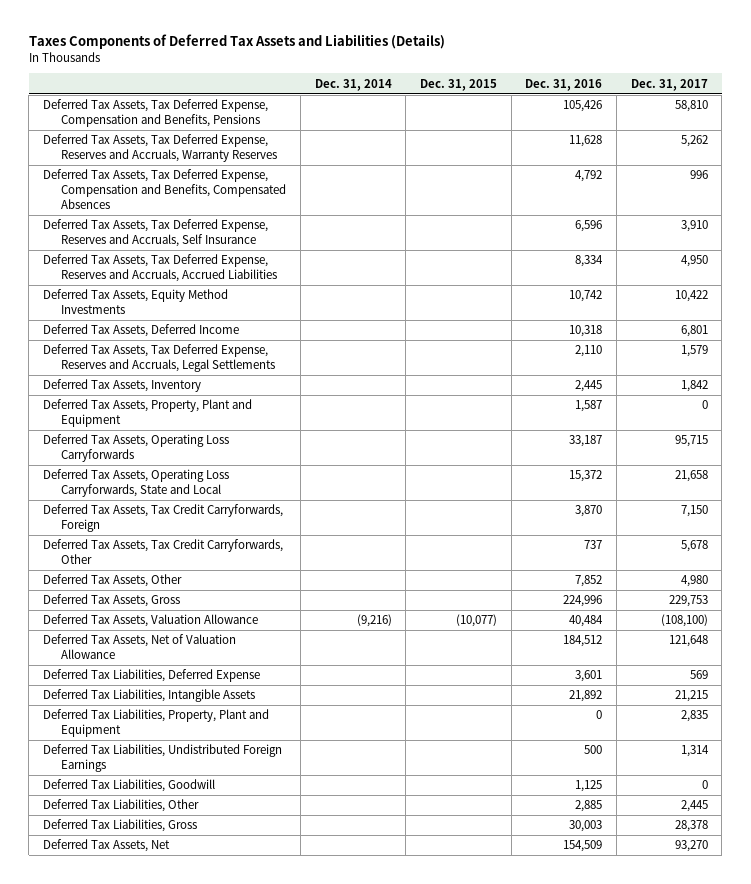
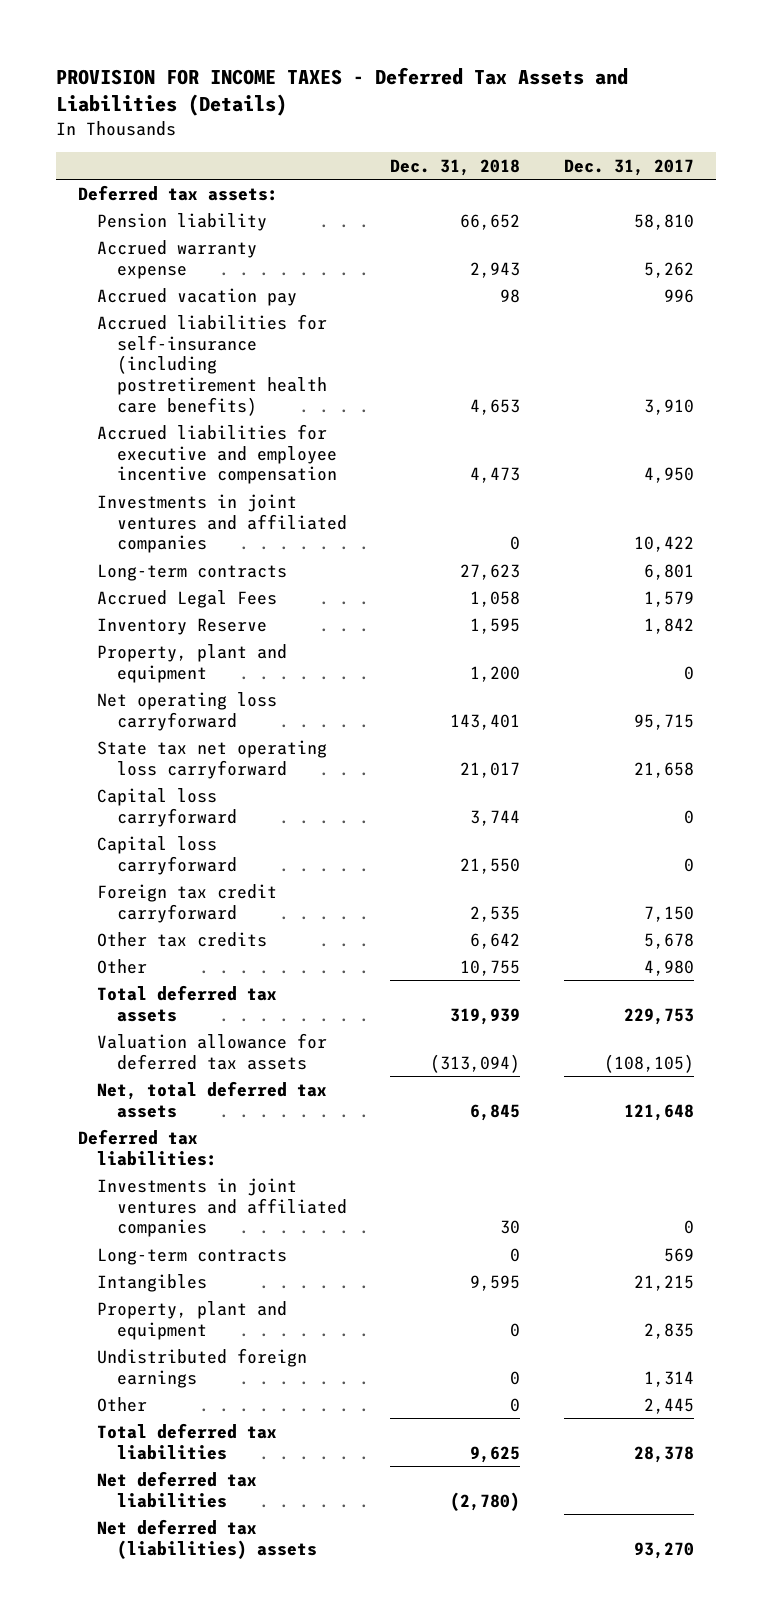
- Taxes Components of Deferred Tax Assets and Liabilities (Details)
+ PROVISION FOR INCOME TAXES - Deferred Tax Assets and Liabilities (Details)
- | Dec. 31, 2014 | Dec. 31, 2015 | Dec. 31, 2016 | Dec. 31, 2017
+ | Dec. 31, 2018 | Dec. 31, 2017
- Deferred Tax Assets, Tax Deferred Expense, Compensation and Benefits, Pensions | | | 105,426 | 58,810
- Deferred Tax Assets, Tax Deferred Expense, Reserves and Accruals, Warranty Reserves | | | 11,628 | 5,262
- Deferred Tax Assets, Tax Deferred Expense, Compensation and Benefits, Compensated Absences | | | 4,792 | 996
- Deferred Tax Assets, Tax Deferred Expense, Reserves and Accruals, Self Insurance | | | 6,596 | 3,910
- Deferred Tax Assets, Tax Deferred Expense, Reserves and Accruals, Accrued Liabilities | | | 8,334 | 4,950
- Deferred Tax Assets, Equity Method Investments | | | 10,742 | 10,422
- Deferred Tax Assets, Deferred Income | | | 10,318 | 6,801
- Deferred Tax Assets, Tax Deferred Expense, Reserves and Accruals, Legal Settlements | | | 2,110 | 1,579
- Deferred Tax Assets, Inventory | | | 2,445 | 1,842
- Deferred Tax Assets, Property, Plant and Equipment | | | 1,587 | 0
- Deferred Tax Assets, Operating Loss Carryforwards | | | 33,187 | 95,715
- Deferred Tax Assets, Operating Loss Carryforwards, State and Local | | | 15,372 | 21,658
- Deferred Tax Assets, Tax Credit Carryforwards, Foreign | | | 3,870 | 7,150
- Deferred Tax Assets, Tax Credit Carryforwards, Other | | | 737 | 5,678
- Deferred Tax Assets, Other | | | 7,852 | 4,980
- Deferred Tax Assets, Gross | | | 224,996 | 229,753
- Deferred Tax Assets, Valuation Allowance | (9,216) | (10,077) | 40,484 | (108,100)
- Deferred Tax Assets, Net of Valuation Allowance | | | 184,512 | 121,648
- Deferred Tax Liabilities, Deferred Expense | | | 3,601 | 569
- Deferred Tax Liabilities, Intangible Assets | | | 21,892 | 21,215
- Deferred Tax Liabilities, Property, Plant and Equipment | | | 0 | 2,835
- Deferred Tax Liabilities, Undistributed Foreign Earnings | | | 500 | 1,314
- Deferred Tax Liabilities, Goodwill | | | 1,125 | 0
- Deferred Tax Liabilities, Other | | | 2,885 | 2,445
- Deferred Tax Liabilities, Gross | | | 30,003 | 28,378
- Deferred Tax Assets, Net | | | 154,509 | 93,270
+ Deferred tax assets:
+ Pension liability | 66,652 | 58,810
+ Accrued warranty expense | 2,943 | 5,262
+ Accrued vacation pay | 98 | 996
+ Accrued liabilities for self-insurance (including postretirement health care benefits) | 4,653 | 3,910
+ Accrued liabilities for executive and employee incentive compensation | 4,473 | 4,950
+ Investments in joint ventures and affiliated companies | 0 | 10,422
+ Long-term contracts | 27,623 | 6,801
+ Accrued Legal Fees | 1,058 | 1,579
+ Inventory Reserve | 1,595 | 1,842
+ Property, plant and equipment | 1,200 | 0
+ Net operating loss carryforward | 143,401 | 95,715
+ State tax net operating loss carryforward | 21,017 | 21,658
+ Capital loss carryforward | 3,744 | 0
+ Capital loss carryforward | 21,550 | 0
+ Foreign tax credit carryforward | 2,535 | 7,150
+ Other tax credits | 6,642 | 5,678
+ Other | 10,755 | 4,980
+ Total deferred tax assets | 319,939 | 229,753
+ Valuation allowance for deferred tax assets | (313,094) | (108,105)
+ Net, total deferred tax assets | 6,845 | 121,648
+ Deferred tax liabilities:
+ Investments in joint ventures and affiliated companies | 30 | 0
+ Long-term contracts | 0 | 569
+ Intangibles | 9,595 | 21,215
+ Property, plant and equipment | 0 | 2,835
+ Undistributed foreign earnings | 0 | 1,314
+ Other | 0 | 2,445
+ Total deferred tax liabilities | 9,625 | 28,378
+ Net deferred tax liabilities | (2,780) |
+ Net deferred tax (liabilities) assets | | 93,270

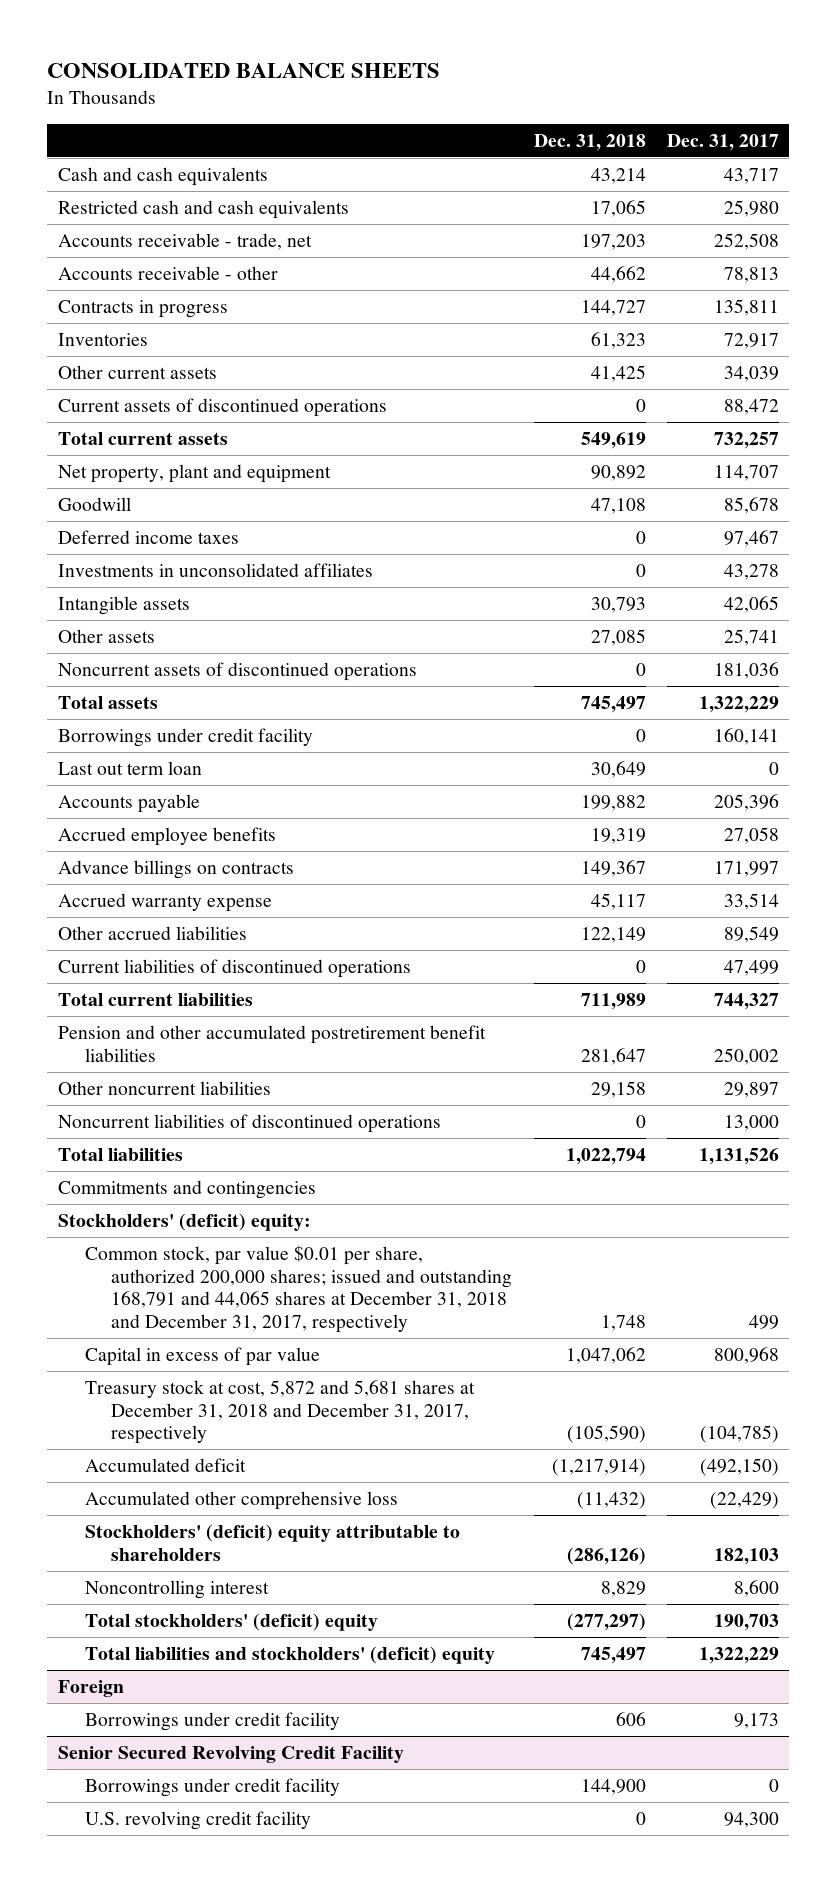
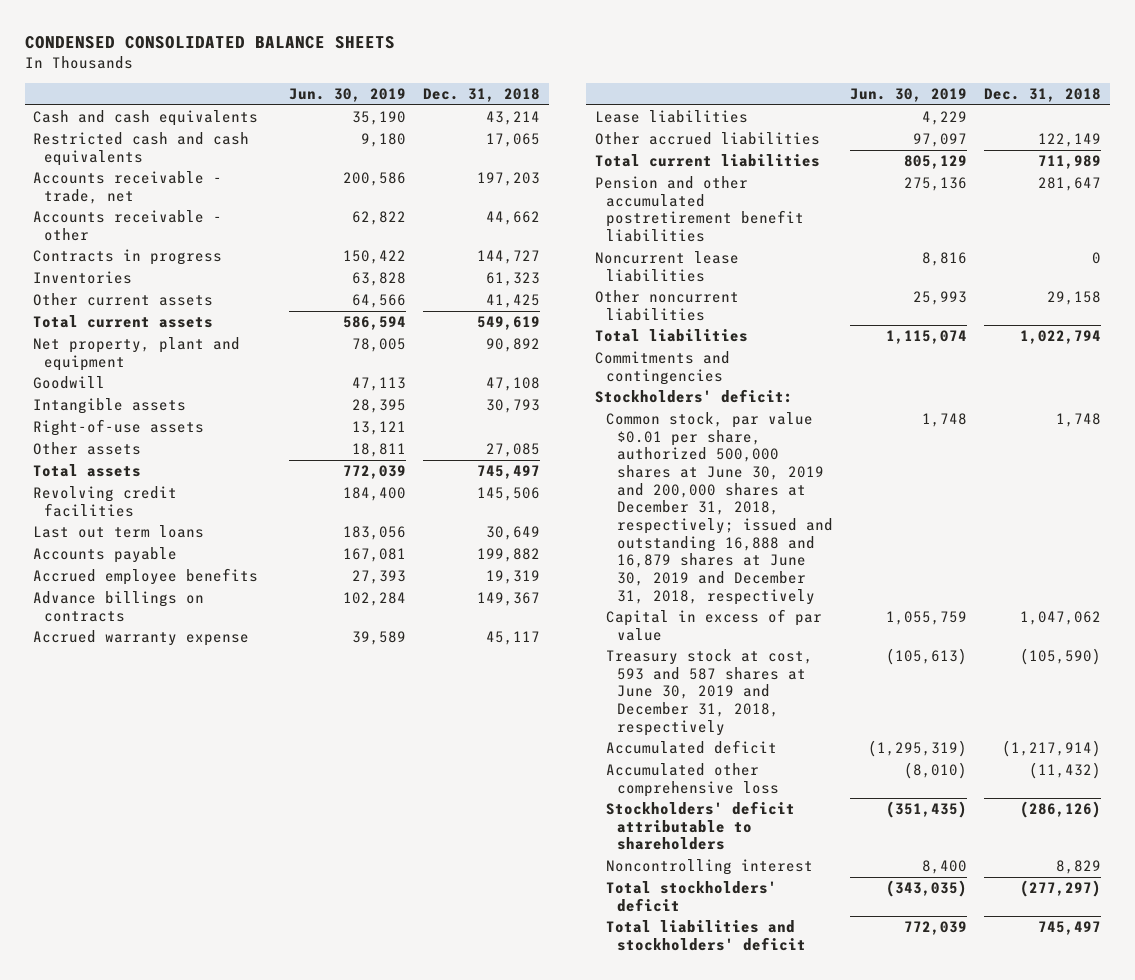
- CONSOLIDATED BALANCE SHEETS
+ CONDENSED CONSOLIDATED BALANCE SHEETS
- | Dec. 31, 2018 | Dec. 31, 2017
+ | Jun. 30, 2019 | Dec. 31, 2018
- Current assets of discontinued operations | 0 | 88,472
- Deferred income taxes | 0 | 97,467
- Investments in unconsolidated affiliates | 0 | 43,278
+ Right-of-use assets | 13,121 |
- Noncurrent assets of discontinued operations | 0 | 181,036
- Borrowings under credit facility | 0 | 160,141
- Last out term loan | 30,649 | 0
+ Revolving credit facilities | 184,400 | 145,506
+ Last out term loans | 183,056 | 30,649
+ Lease liabilities | 4,229 |
- Current liabilities of discontinued operations | 0 | 47,499
+ Noncurrent lease liabilities | 8,816 | 0
- Noncurrent liabilities of discontinued operations | 0 | 13,000
- Stockholders' (deficit) equity:
- Common stock, par value $0.01 per share, authorized 200,000 shares; issued and outstanding 168,791 and 44,065 shares at December 31, 2018 and December 31, 2017, respectively | 1,748 | 499
+ Stockholders' deficit:
+ Common stock, par value $0.01 per share, authorized 500,000 shares at June 30, 2019 and 200,000 shares at December 31, 2018, respectively; issued and outstanding 16,888 and 16,879 shares at June 30, 2019 and December 31, 2018, respectively | 1,748 | 1,748
- Treasury stock at cost, 5,872 and 5,681 shares at December 31, 2018 and December 31, 2017, respectively | (105,590) | (104,785)
+ Treasury stock at cost, 593 and 587 shares at June 30, 2019 and December 31, 2018, respectively | (105,613) | (105,590)
- Stockholders' (deficit) equity attributable to shareholders | (286,126) | 182,103
+ Stockholders' deficit attributable to shareholders | (351,435) | (286,126)
- Total stockholders' (deficit) equity | (277,297) | 190,703
- Total liabilities and stockholders' (deficit) equity | 745,497 | 1,322,229
- Foreign
- Borrowings under credit facility | 606 | 9,173
- Senior Secured Revolving Credit Facility
- Borrowings under credit facility | 144,900 | 0
- U.S. revolving credit facility | 0 | 94,300
+ Total stockholders' deficit | (343,035) | (277,297)
+ Total liabilities and stockholders' deficit | 772,039 | 745,497

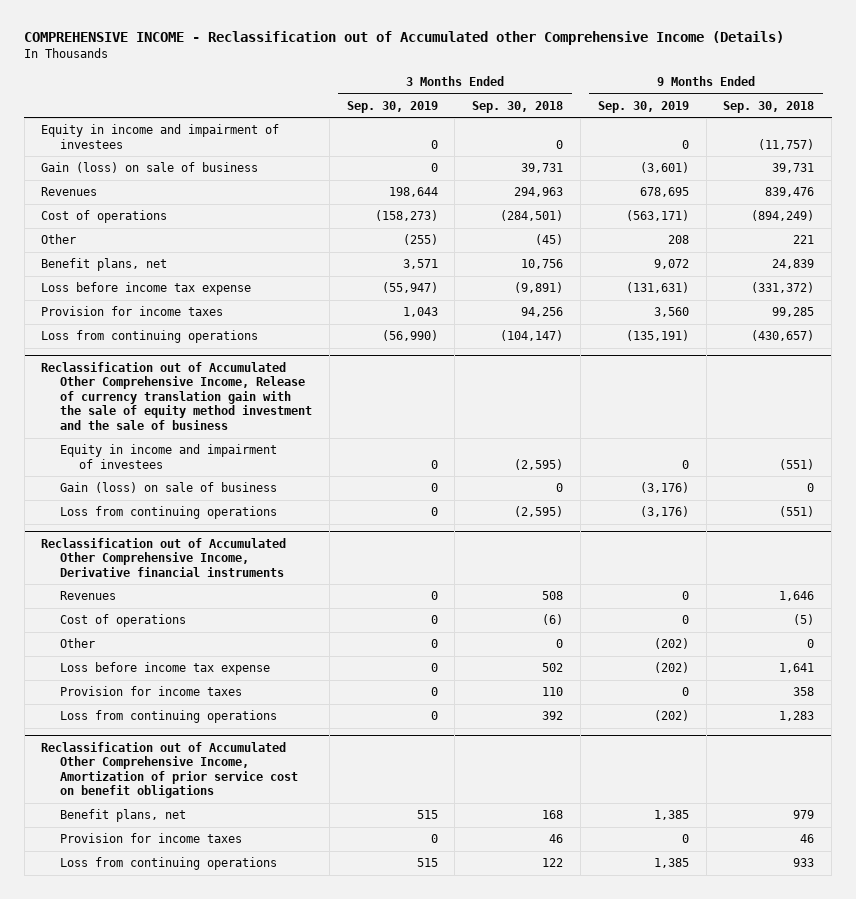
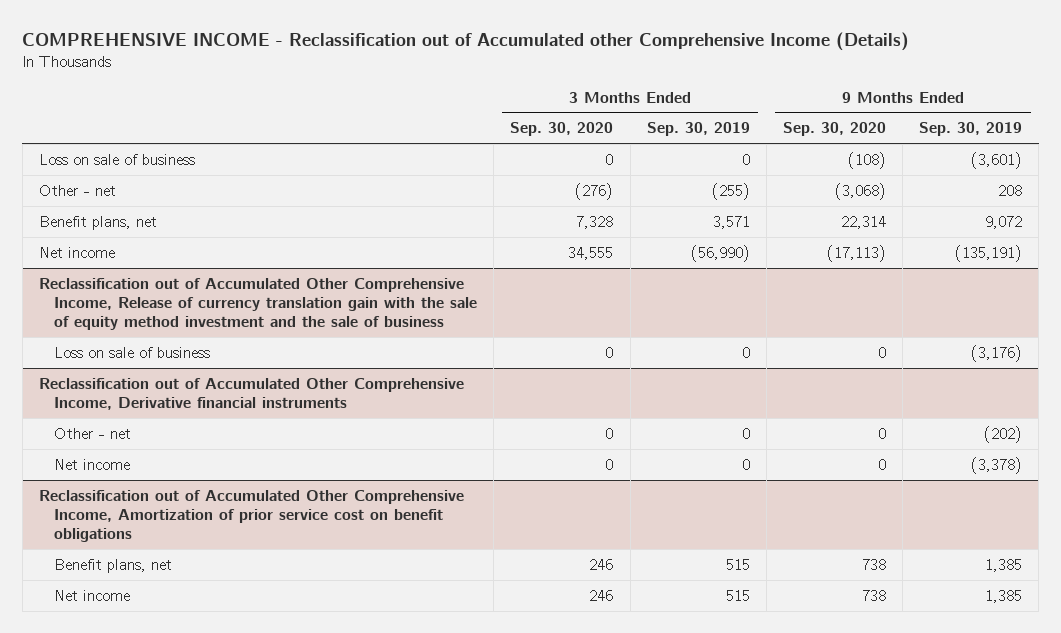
- | 3 Months Ended Sep. 30, 2019 | 3 Months Ended Sep. 30, 2018 | 9 Months Ended Sep. 30, 2019 | 9 Months Ended Sep. 30, 2018
+ | 3 Months Ended Sep. 30, 2020 | 3 Months Ended Sep. 30, 2019 | 9 Months Ended Sep. 30, 2020 | 9 Months Ended Sep. 30, 2019
- Equity in income and impairment of investees | 0 | 0 | 0 | (11,757)
- Gain (loss) on sale of business | 0 | 39,731 | (3,601) | 39,731
- Revenues | 198,644 | 294,963 | 678,695 | 839,476
- Cost of operations | (158,273) | (284,501) | (563,171) | (894,249)
- Other | (255) | (45) | 208 | 221
+ Loss on sale of business | 0 | 0 | (108) | (3,601)
+ Other - net | (276) | (255) | (3,068) | 208
- Loss before income tax expense | (55,947) | (9,891) | (131,631) | (331,372)
- Provision for income taxes | 1,043 | 94,256 | 3,560 | 99,285
- Loss from continuing operations | (56,990) | (104,147) | (135,191) | (430,657)
+ Net income | 34,555 | (56,990) | (17,113) | (135,191)
@ Reclassification out of Accumulated Other Comprehensive Income, Release of currency translation gain with the sale of equity method investment and the sale of business
- Equity in income and impairment of investees | 0 | (2,595) | 0 | (551)
- Gain (loss) on sale of business | 0 | 0 | (3,176) | 0
- Loss from continuing operations | 0 | (2,595) | (3,176) | (551)
+ Loss on sale of business | 0 | 0 | 0 | (3,176)
@ Reclassification out of Accumulated Other Comprehensive Income, Derivative financial instruments
- Revenues | 0 | 508 | 0 | 1,646
- Cost of operations | 0 | (6) | 0 | (5)
- Other | 0 | 0 | (202) | 0
- Loss before income tax expense | 0 | 502 | (202) | 1,641
- Provision for income taxes | 0 | 110 | 0 | 358
- Loss from continuing operations | 0 | 392 | (202) | 1,283
+ Other - net | 0 | 0 | 0 | (202)
+ Net income | 0 | 0 | 0 | (3,378)
@ Reclassification out of Accumulated Other Comprehensive Income, Amortization of prior service cost on benefit obligations
- Provision for income taxes | 0 | 46 | 0 | 46
- Loss from continuing operations | 515 | 122 | 1,385 | 933
+ Net income | 246 | 515 | 738 | 1,385

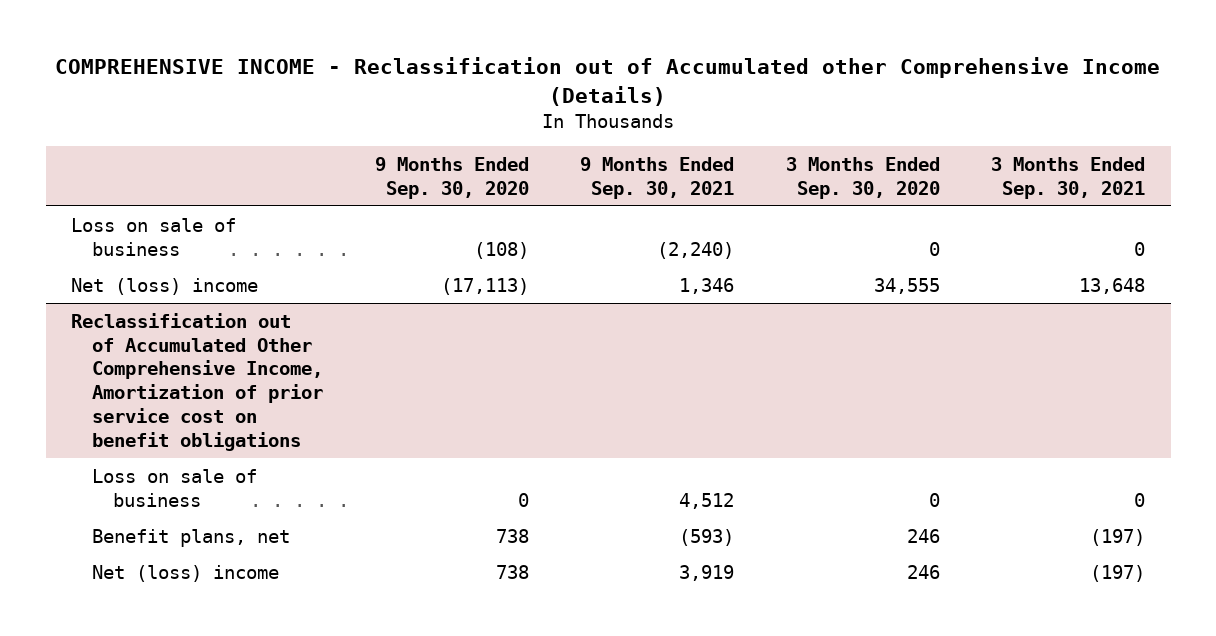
- | 3 Months Ended Sep. 30, 2020 | 3 Months Ended Sep. 30, 2019 | 9 Months Ended Sep. 30, 2020 | 9 Months Ended Sep. 30, 2019
+ | 9 Months Ended Sep. 30, 2020 | 9 Months Ended Sep. 30, 2021 | 3 Months Ended Sep. 30, 2020 | 3 Months Ended Sep. 30, 2021
- Other - net | (276) | (255) | (3,068) | 208
- Benefit plans, net | 7,328 | 3,571 | 22,314 | 9,072
- Net income | 34,555 | (56,990) | (17,113) | (135,191)
- Reclassification out of Accumulated Other Comprehensive Income, Release of currency translation gain with the sale of equity method investment and the sale of business
- Loss on sale of business | 0 | 0 | 0 | (3,176)
- Reclassification out of Accumulated Other Comprehensive Income, Derivative financial instruments
- Other - net | 0 | 0 | 0 | (202)
- Net income | 0 | 0 | 0 | (3,378)
+ Net (loss) income | (17,113) | 1,346 | 34,555 | 13,648
@ Reclassification out of Accumulated Other Comprehensive Income, Amortization of prior service cost on benefit obligations
+ Loss on sale of business | 0 | 4,512 | 0 | 0
- Net income | 246 | 515 | 738 | 1,385
+ Net (loss) income | 738 | 3,919 | 246 | (197)

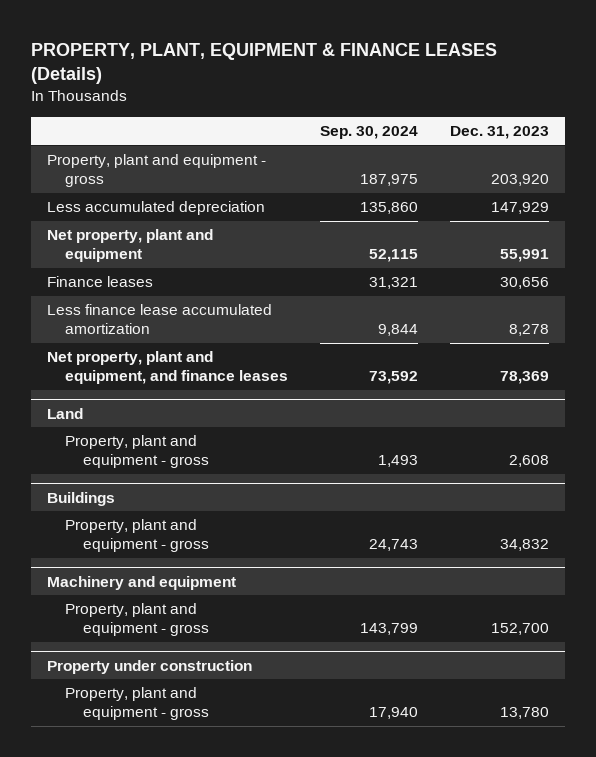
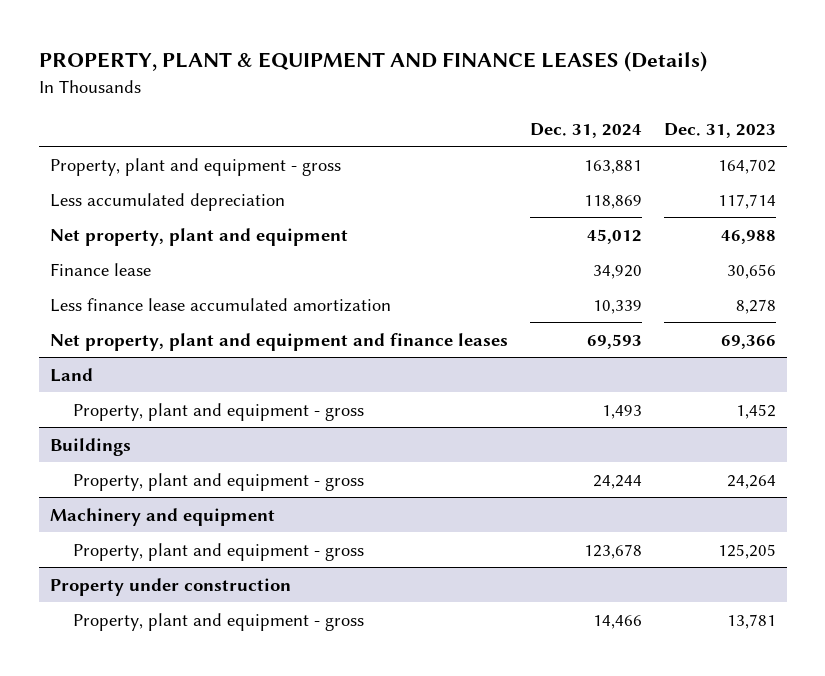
- PROPERTY, PLANT, EQUIPMENT & FINANCE LEASES (Details)
+ PROPERTY, PLANT & EQUIPMENT AND FINANCE LEASES (Details)
- | Sep. 30, 2024 | Dec. 31, 2023
+ | Dec. 31, 2024 | Dec. 31, 2023
- Property, plant and equipment - gross | 187,975 | 203,920
- Less accumulated depreciation | 135,860 | 147,929
- Net property, plant and equipment | 52,115 | 55,991
- Finance leases | 31,321 | 30,656
+ Property, plant and equipment - gross | 163,881 | 164,702
+ Less accumulated depreciation | 118,869 | 117,714
+ Net property, plant and equipment | 45,012 | 46,988
+ Finance lease | 34,920 | 30,656
- Net property, plant and equipment, and finance leases | 73,592 | 78,369
+ Net property, plant and equipment and finance leases | 69,593 | 69,366
@ Land
- Property, plant and equipment - gross | 1,493 | 2,608
+ Property, plant and equipment - gross | 1,493 | 1,452
@ Buildings
- Property, plant and equipment - gross | 24,743 | 34,832
+ Property, plant and equipment - gross | 24,244 | 24,264
@ Machinery and equipment
- Property, plant and equipment - gross | 143,799 | 152,700
+ Property, plant and equipment - gross | 123,678 | 125,205
@ Property under construction
- Property, plant and equipment - gross | 17,940 | 13,780
+ Property, plant and equipment - gross | 14,466 | 13,781

